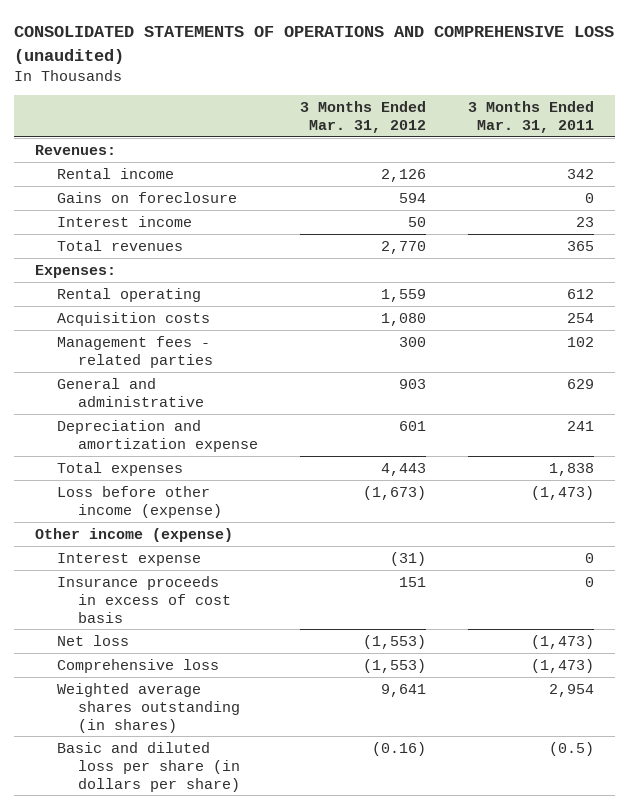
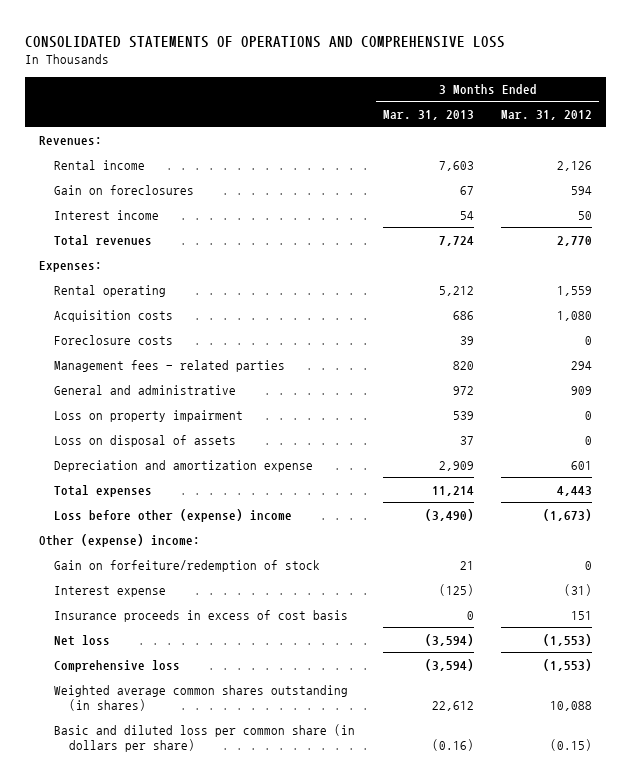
- CONSOLIDATED STATEMENTS OF OPERATIONS AND COMPREHENSIVE LOSS (unaudited)
+ CONSOLIDATED STATEMENTS OF OPERATIONS AND COMPREHENSIVE LOSS
- | 3 Months Ended Mar. 31, 2012 | 3 Months Ended Mar. 31, 2011
+ | 3 Months Ended Mar. 31, 2013 | 3 Months Ended Mar. 31, 2012
- Gains on foreclosure | 594 | 0
+ Gain on foreclosures | 67 | 594
- Management fees - related parties | 300 | 102
- General and administrative | 903 | 629
+ Foreclosure costs | 39 | 0
+ Management fees - related parties | 820 | 294
+ General and administrative | 972 | 909
+ Loss on property impairment | 539 | 0
+ Loss on disposal of assets | 37 | 0
- Loss before other income (expense) | (1,673) | (1,473)
- Other income (expense)
+ Loss before other (expense) income | (3,490) | (1,673)
+ Other (expense) income:
+ Gain on forfeiture/redemption of stock | 21 | 0
- Weighted average shares outstanding (in shares) | 9,641 | 2,954
- Basic and diluted loss per share (in dollars per share) | (0.16) | (0.5)
+ Weighted average common shares outstanding (in shares) | 22,612 | 10,088
+ Basic and diluted loss per common share (in dollars per share) | (0.16) | (0.15)

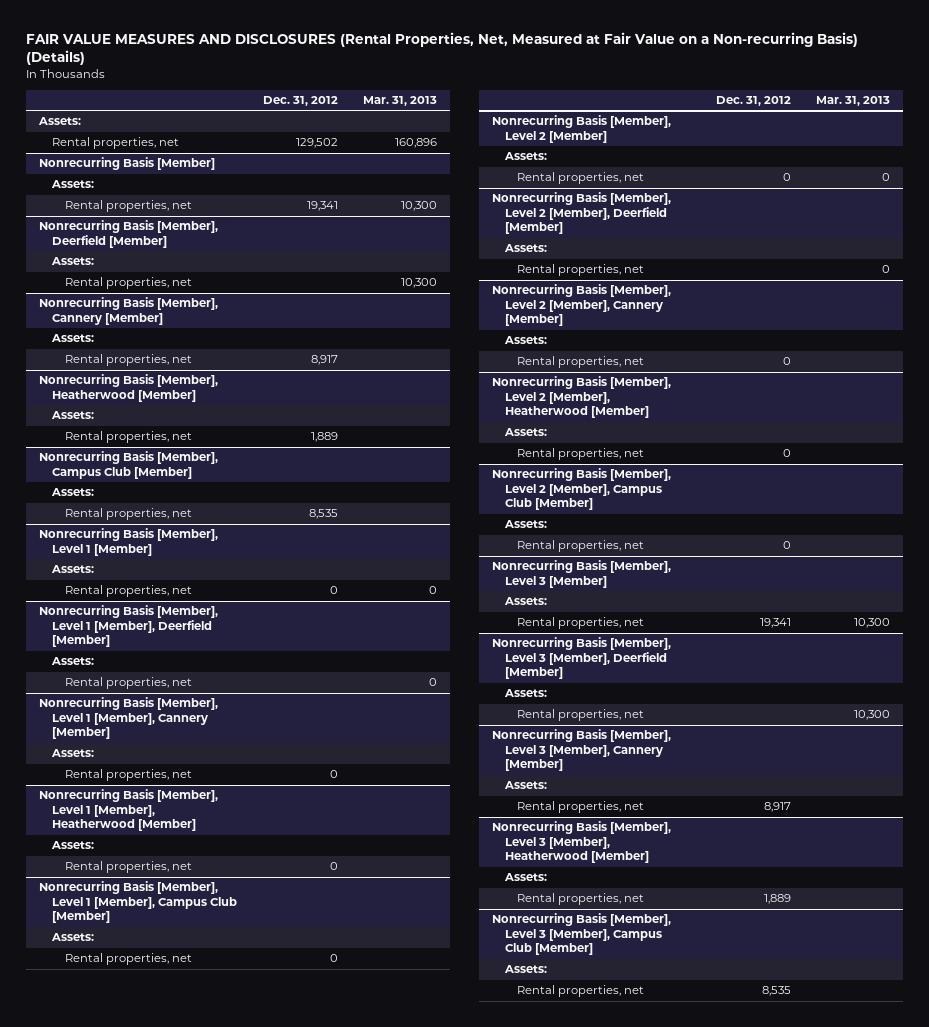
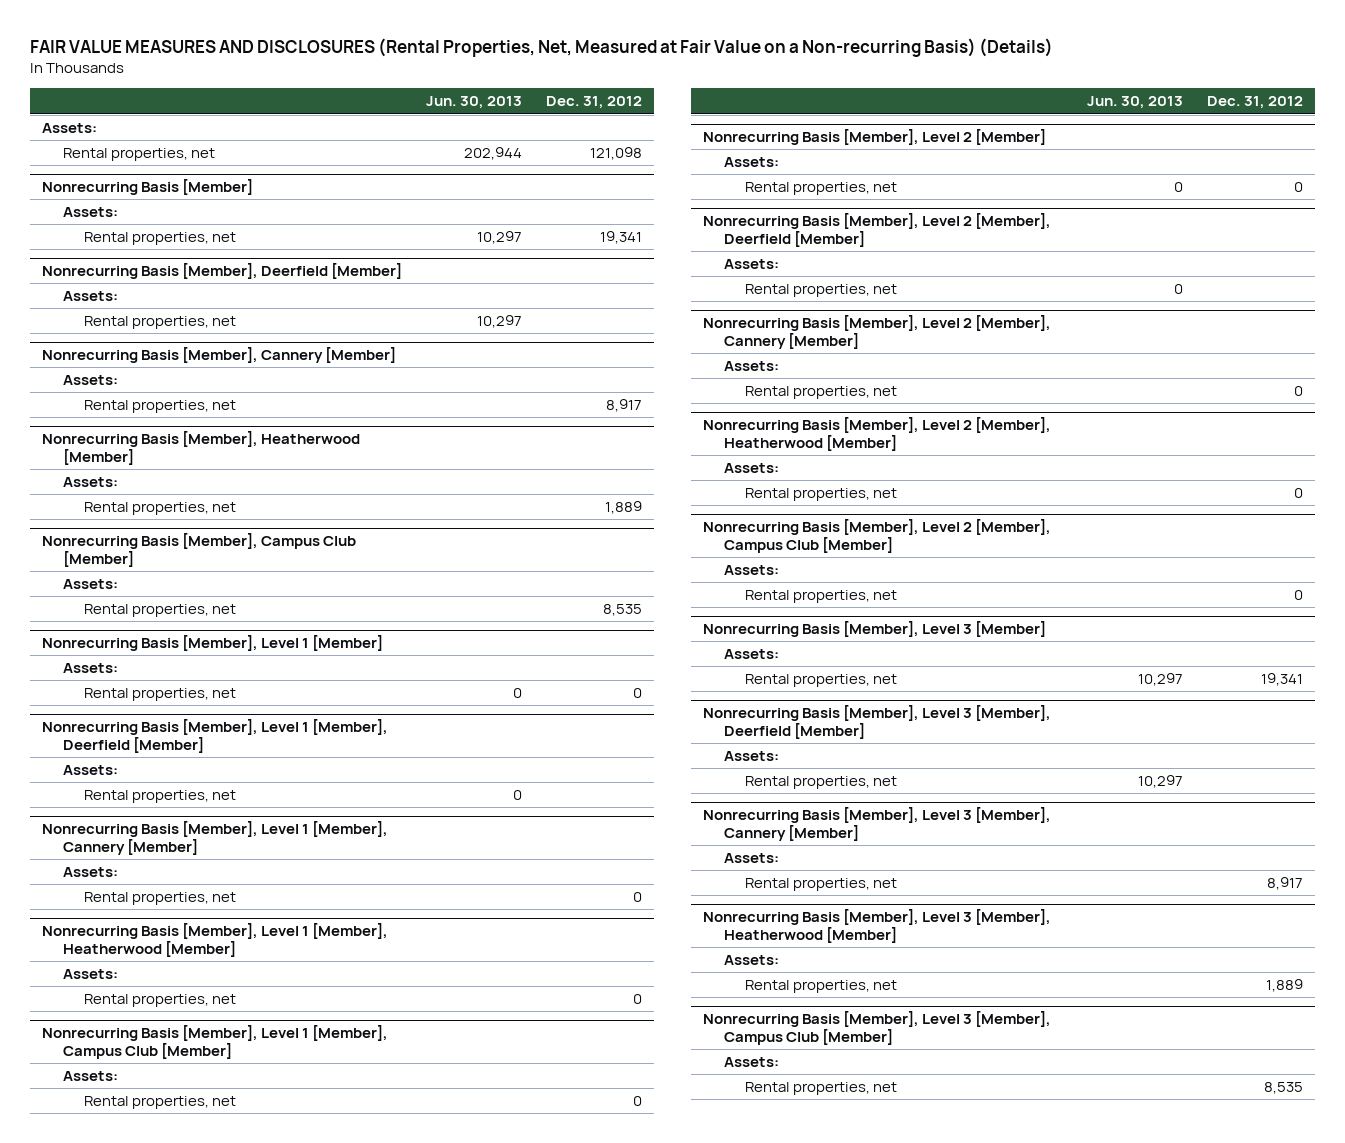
- | Dec. 31, 2012 | Mar. 31, 2013
+ | Jun. 30, 2013 | Dec. 31, 2012
- Rental properties, net | 129,502 | 160,896
+ Rental properties, net | 202,944 | 121,098

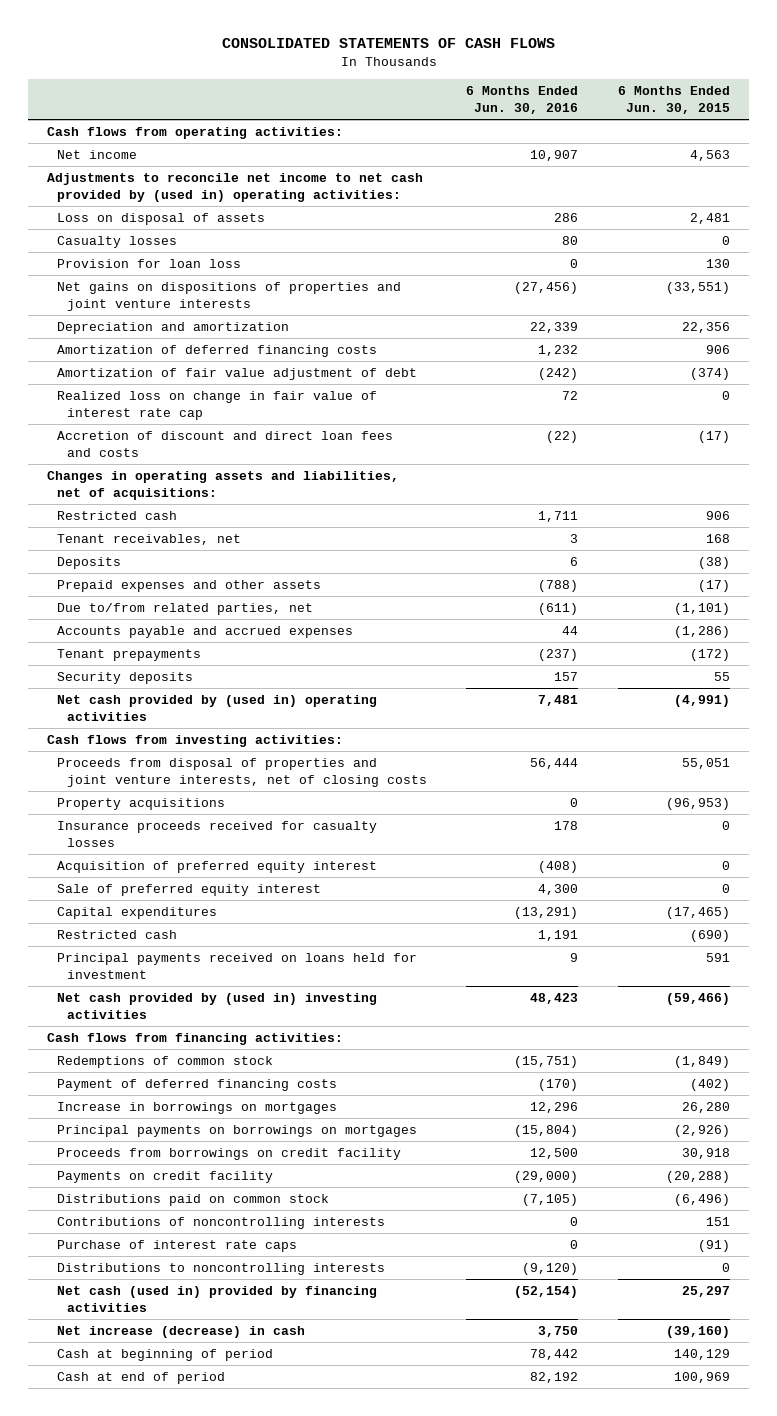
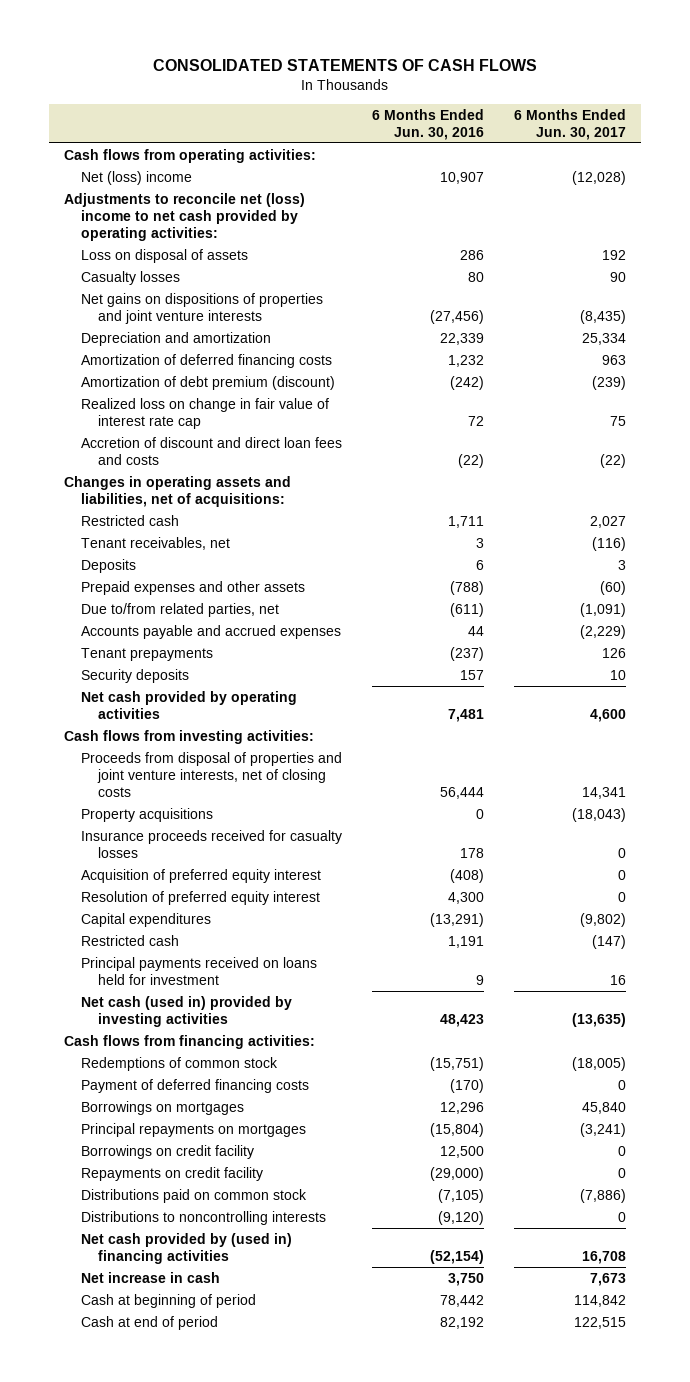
- | 6 Months Ended Jun. 30, 2016 | 6 Months Ended Jun. 30, 2015
+ | 6 Months Ended Jun. 30, 2016 | 6 Months Ended Jun. 30, 2017
- Net income | 10,907 | 4,563
- Adjustments to reconcile net income to net cash provided by (used in) operating activities:
+ Net (loss) income | 10,907 | (12,028)
+ Adjustments to reconcile net (loss) income to net cash provided by operating activities:
- Provision for loan loss | 0 | 130
- Amortization of fair value adjustment of debt | (242) | (374)
+ Amortization of debt premium (discount) | (242) | (239)
- Net cash provided by (used in) operating activities | 7,481 | (4,991)
+ Net cash provided by operating activities | 7,481 | 4,600
- Sale of preferred equity interest | 4,300 | 0
+ Resolution of preferred equity interest | 4,300 | 0
- Net cash provided by (used in) investing activities | 48,423 | (59,466)
+ Net cash (used in) provided by investing activities | 48,423 | (13,635)
- Increase in borrowings on mortgages | 12,296 | 26,280
- Principal payments on borrowings on mortgages | (15,804) | (2,926)
- Proceeds from borrowings on credit facility | 12,500 | 30,918
- Payments on credit facility | (29,000) | (20,288)
+ Borrowings on mortgages | 12,296 | 45,840
+ Principal repayments on mortgages | (15,804) | (3,241)
+ Borrowings on credit facility | 12,500 | 0
+ Repayments on credit facility | (29,000) | 0
- Contributions of noncontrolling interests | 0 | 151
- Purchase of interest rate caps | 0 | (91)
- Net cash (used in) provided by financing activities | (52,154) | 25,297
- Net increase (decrease) in cash | 3,750 | (39,160)
+ Net cash provided by (used in) financing activities | (52,154) | 16,708
+ Net increase in cash | 3,750 | 7,673

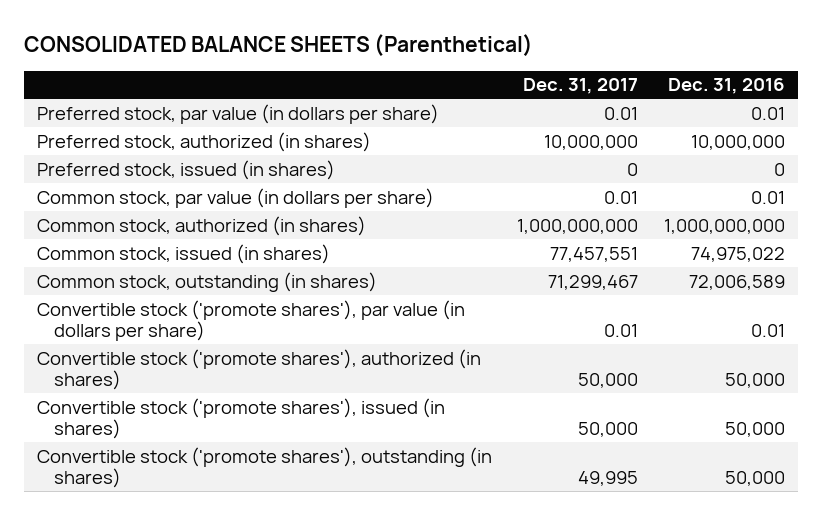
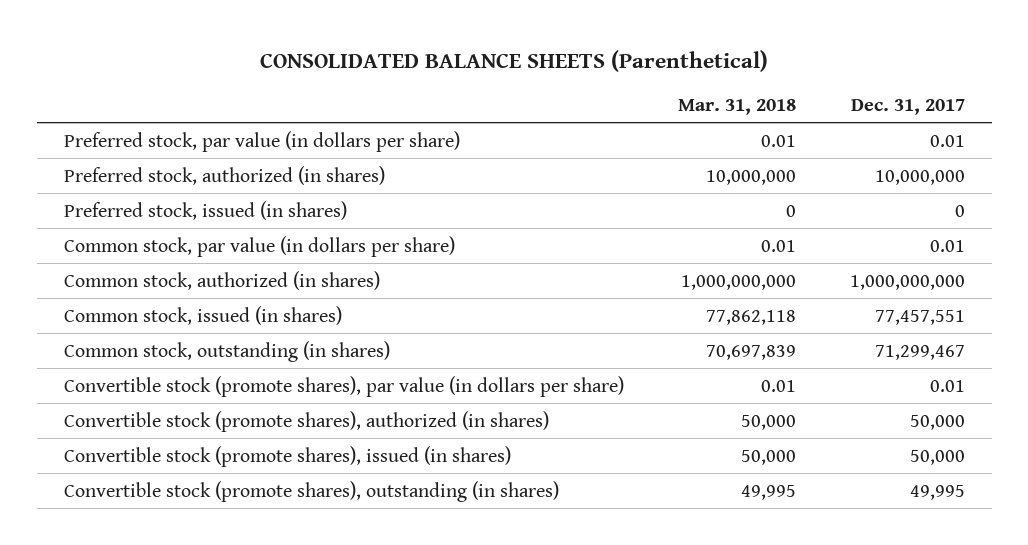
- | Dec. 31, 2017 | Dec. 31, 2016
+ | Mar. 31, 2018 | Dec. 31, 2017
- Convertible stock ('promote shares'), par value (in dollars per share) | 0.01 | 0.01
- Convertible stock ('promote shares'), authorized (in shares) | 50,000 | 50,000
- Convertible stock ('promote shares'), issued (in shares) | 50,000 | 50,000
- Convertible stock ('promote shares'), outstanding (in shares) | 49,995 | 50,000
+ Convertible stock (promote shares), par value (in dollars per share) | 0.01 | 0.01
+ Convertible stock (promote shares), authorized (in shares) | 50,000 | 50,000
+ Convertible stock (promote shares), issued (in shares) | 50,000 | 50,000
+ Convertible stock (promote shares), outstanding (in shares) | 49,995 | 49,995

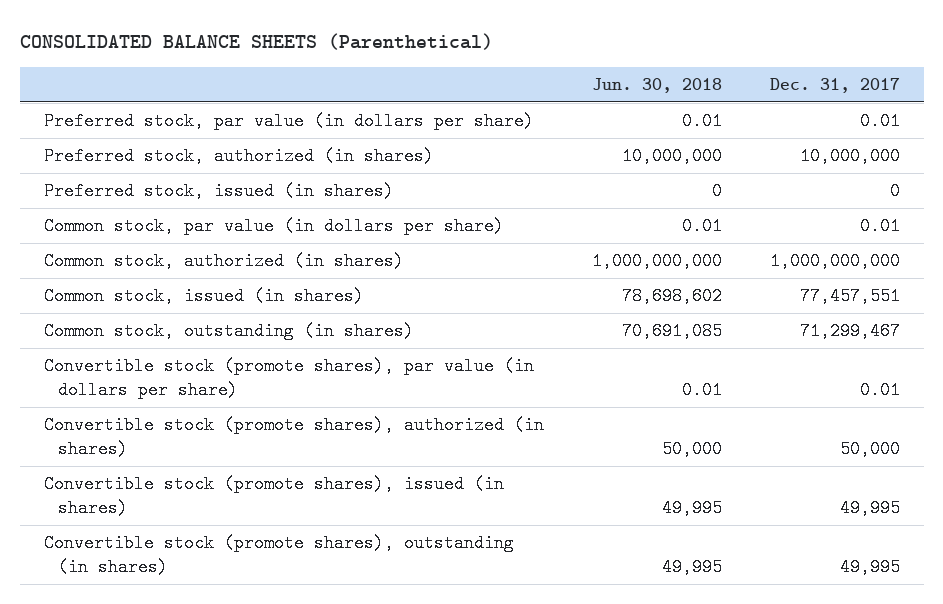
- | Mar. 31, 2018 | Dec. 31, 2017
+ | Jun. 30, 2018 | Dec. 31, 2017
- Convertible stock (promote shares), issued (in shares) | 50,000 | 50,000
+ Convertible stock (promote shares), issued (in shares) | 49,995 | 49,995

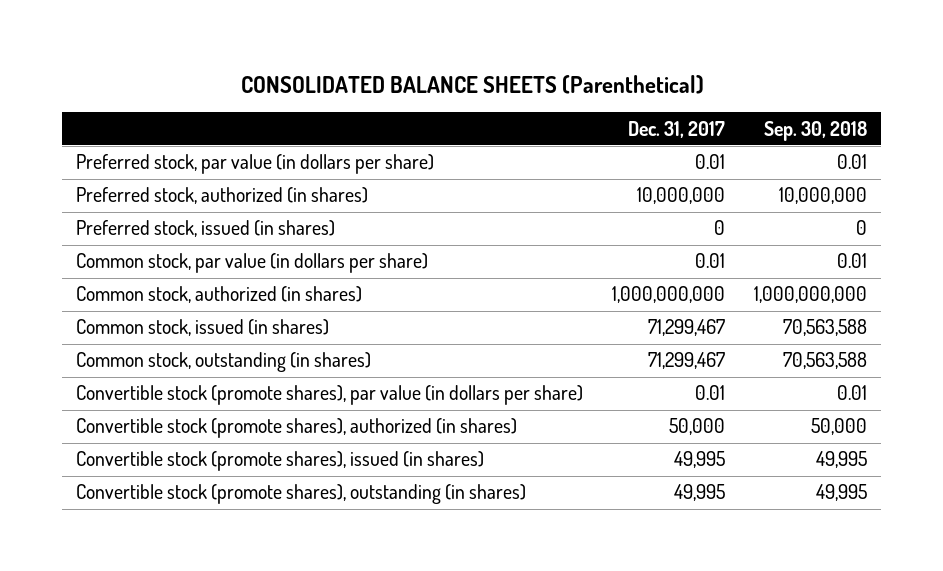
- | Jun. 30, 2018 | Dec. 31, 2017
+ | Dec. 31, 2017 | Sep. 30, 2018
- Common stock, issued (in shares) | 78,698,602 | 77,457,551
+ Common stock, issued (in shares) | 71,299,467 | 70,563,588

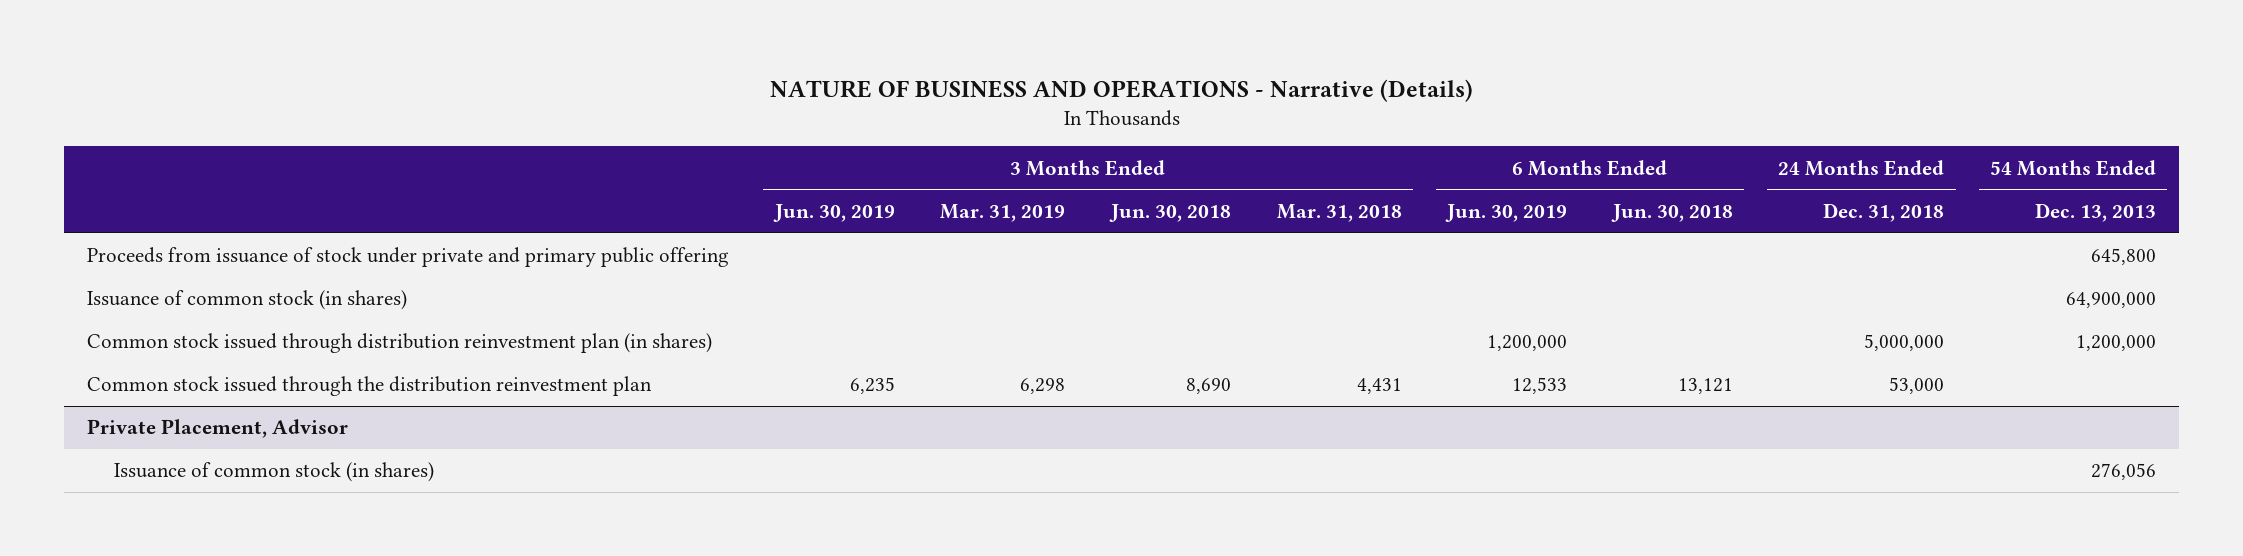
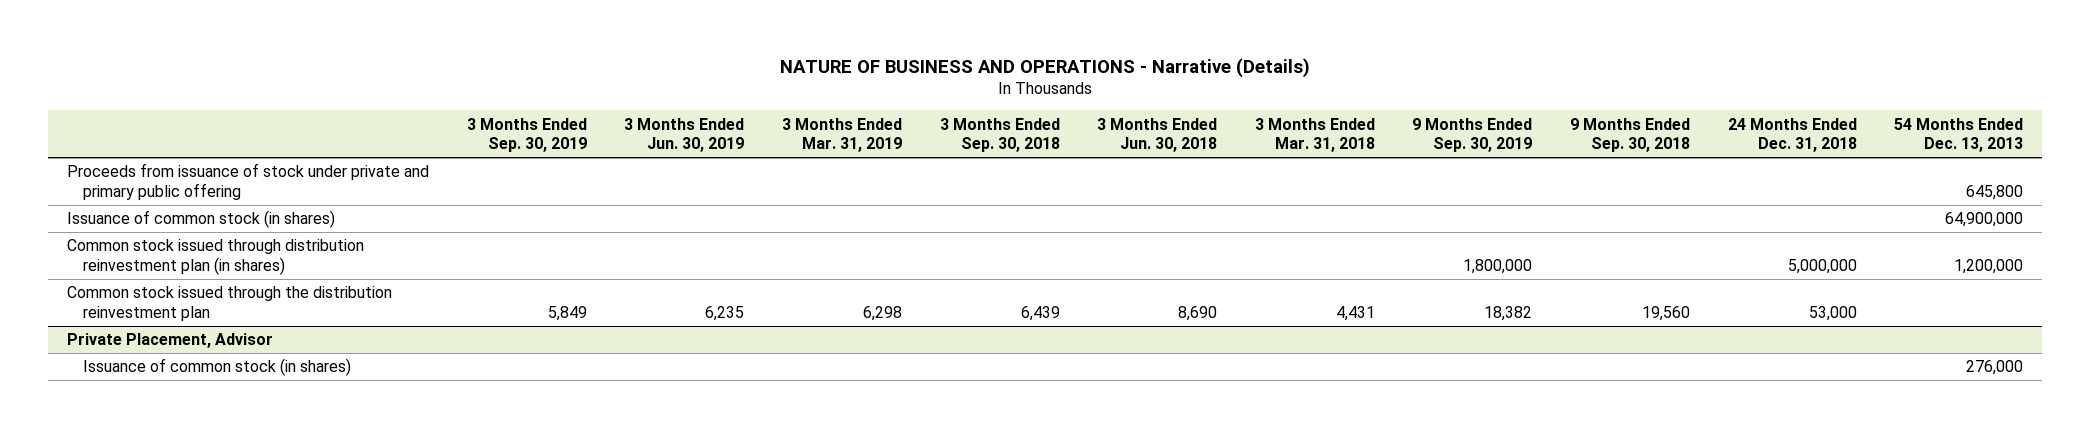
- | 3 Months Ended Jun. 30, 2019 | 3 Months Ended Mar. 31, 2019 | 3 Months Ended Jun. 30, 2018 | 3 Months Ended Mar. 31, 2018 | 6 Months Ended Jun. 30, 2019 | 6 Months Ended Jun. 30, 2018 | 24 Months Ended Dec. 31, 2018 | 54 Months Ended Dec. 13, 2013
+ | 3 Months Ended Sep. 30, 2019 | 3 Months Ended Jun. 30, 2019 | 3 Months Ended Mar. 31, 2019 | 3 Months Ended Sep. 30, 2018 | 3 Months Ended Jun. 30, 2018 | 3 Months Ended Mar. 31, 2018 | 9 Months Ended Sep. 30, 2019 | 9 Months Ended Sep. 30, 2018 | 24 Months Ended Dec. 31, 2018 | 54 Months Ended Dec. 13, 2013
@ Private Placement, Advisor
- Issuance of common stock (in shares) | | | | | | | | 276,056
+ Issuance of common stock (in shares) | | | | | | | | | | 276,000

